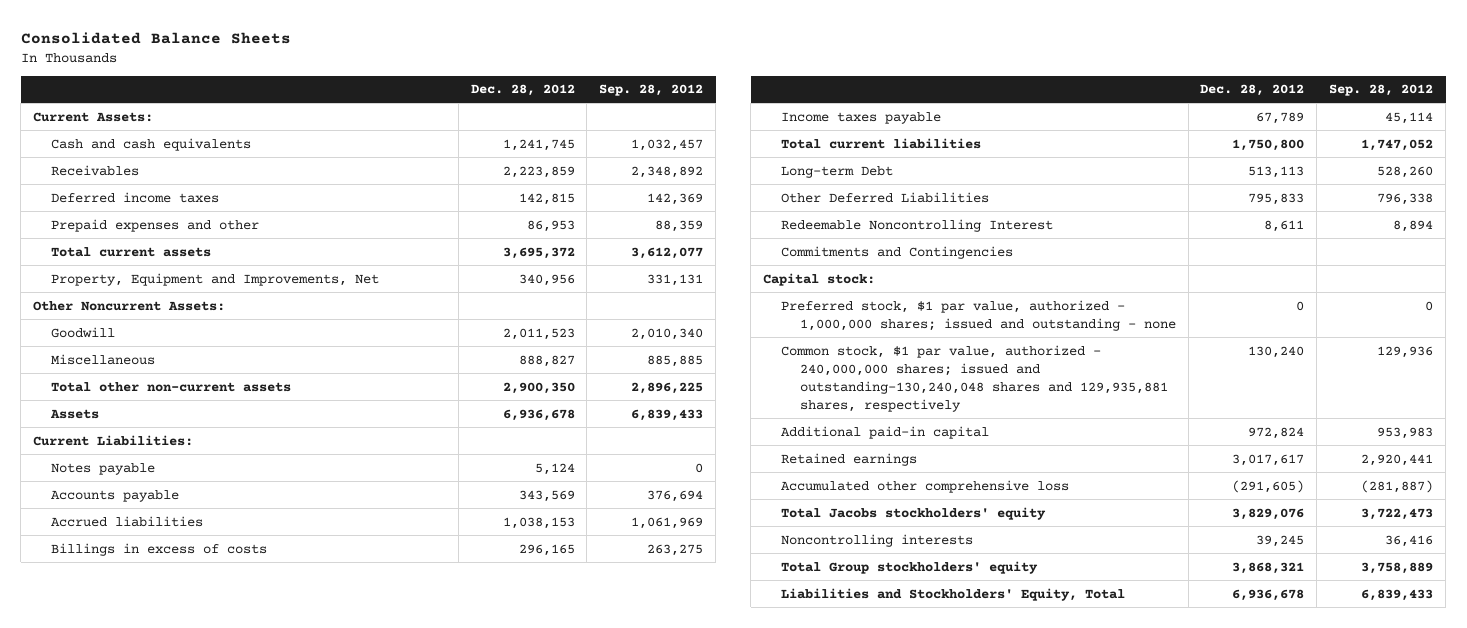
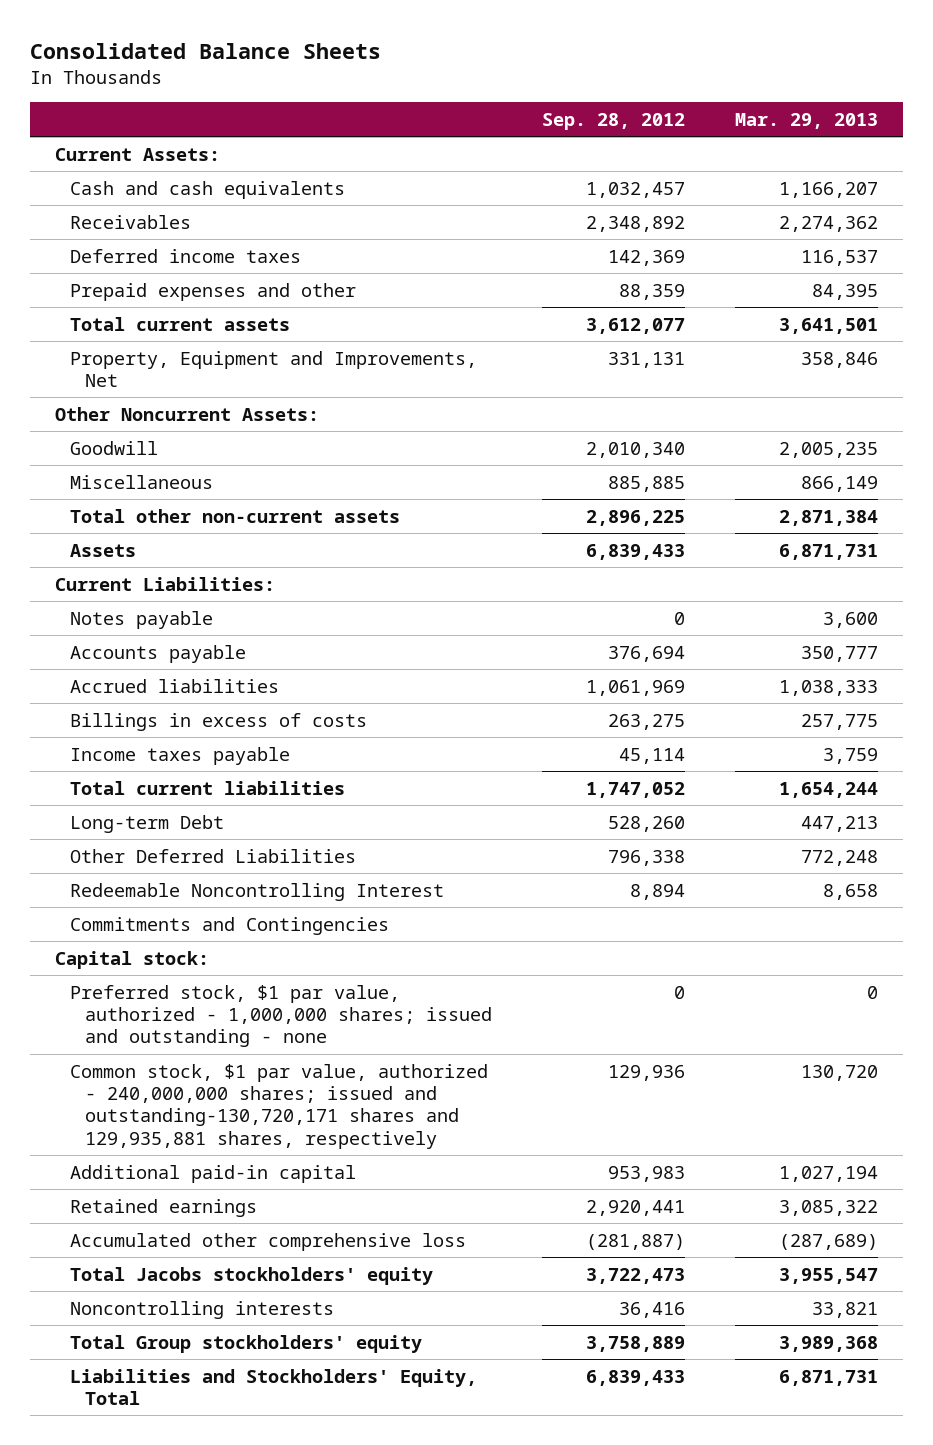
- | Dec. 28, 2012 | Sep. 28, 2012
+ | Sep. 28, 2012 | Mar. 29, 2013
- Common stock, $1 par value, authorized - 240,000,000 shares; issued and outstanding-130,240,048 shares and 129,935,881 shares, respectively | 130,240 | 129,936
+ Common stock, $1 par value, authorized - 240,000,000 shares; issued and outstanding-130,720,171 shares and 129,935,881 shares, respectively | 129,936 | 130,720

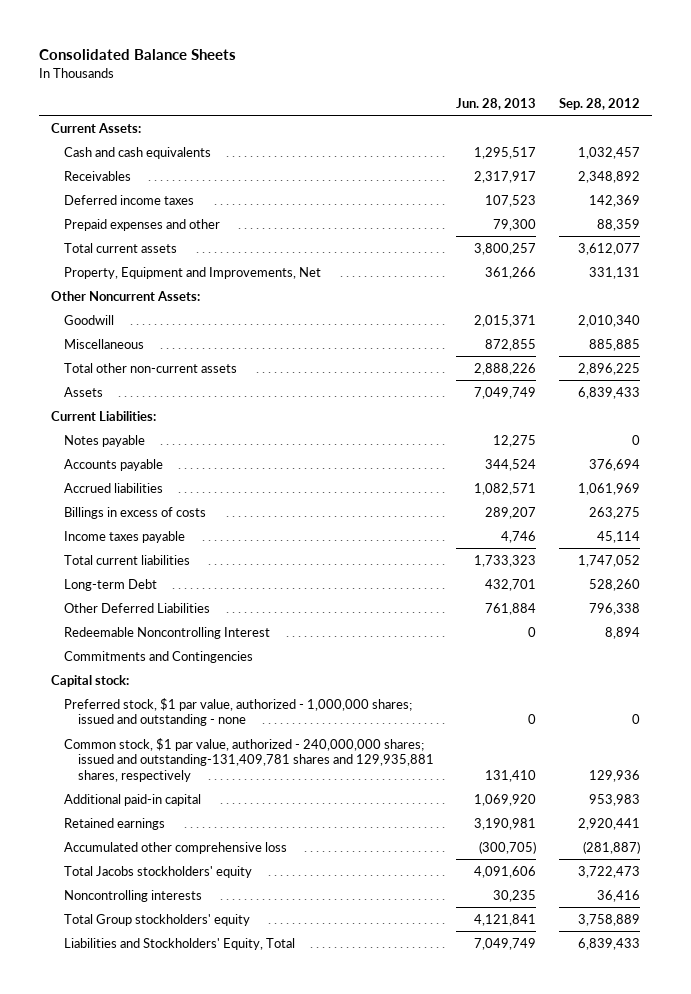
- | Sep. 28, 2012 | Mar. 29, 2013
+ | Jun. 28, 2013 | Sep. 28, 2012
- Common stock, $1 par value, authorized - 240,000,000 shares; issued and outstanding-130,720,171 shares and 129,935,881 shares, respectively | 129,936 | 130,720
+ Common stock, $1 par value, authorized - 240,000,000 shares; issued and outstanding-131,409,781 shares and 129,935,881 shares, respectively | 131,410 | 129,936

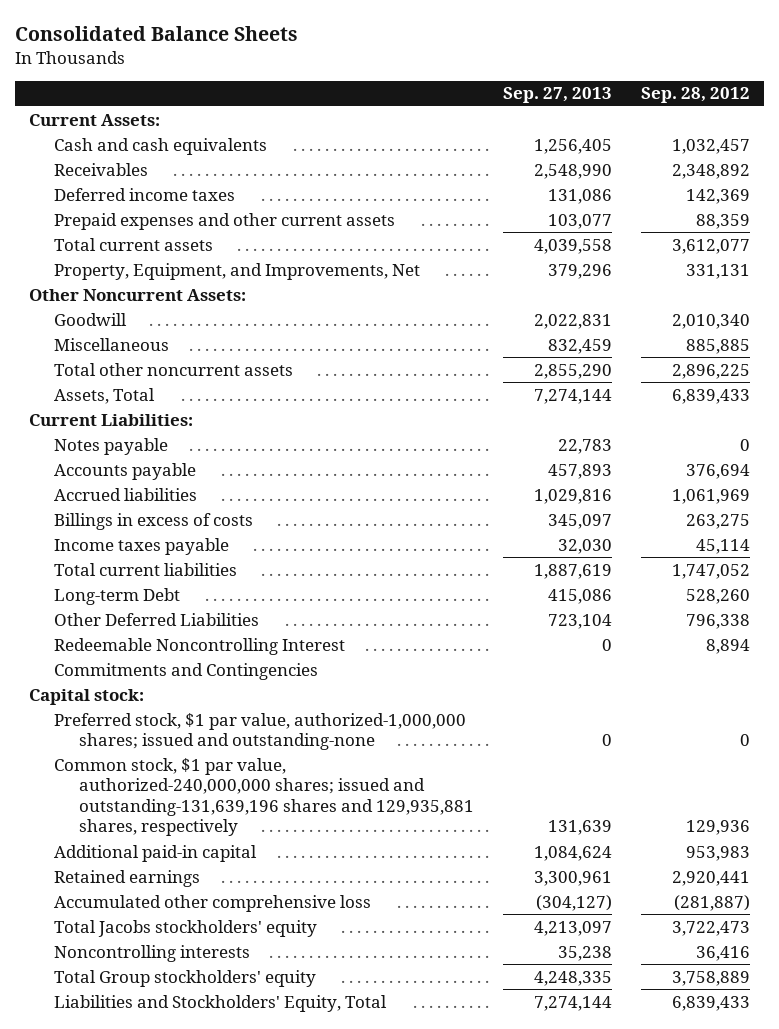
- | Jun. 28, 2013 | Sep. 28, 2012
+ | Sep. 27, 2013 | Sep. 28, 2012
- Prepaid expenses and other | 79,300 | 88,359
+ Prepaid expenses and other current assets | 103,077 | 88,359
- Property, Equipment and Improvements, Net | 361,266 | 331,131
+ Property, Equipment, and Improvements, Net | 379,296 | 331,131
- Total other non-current assets | 2,888,226 | 2,896,225
- Assets | 7,049,749 | 6,839,433
+ Total other noncurrent assets | 2,855,290 | 2,896,225
+ Assets, Total | 7,274,144 | 6,839,433
- Preferred stock, $1 par value, authorized - 1,000,000 shares; issued and outstanding - none | 0 | 0
- Common stock, $1 par value, authorized - 240,000,000 shares; issued and outstanding-131,409,781 shares and 129,935,881 shares, respectively | 131,410 | 129,936
+ Preferred stock, $1 par value, authorized-1,000,000 shares; issued and outstanding-none | 0 | 0
+ Common stock, $1 par value, authorized-240,000,000 shares; issued and outstanding-131,639,196 shares and 129,935,881 shares, respectively | 131,639 | 129,936

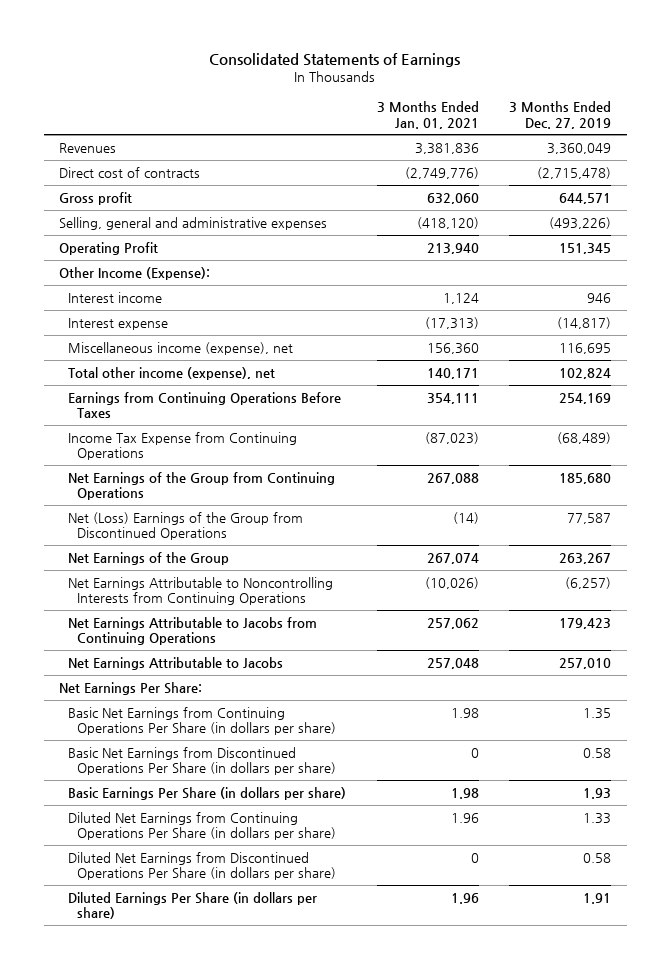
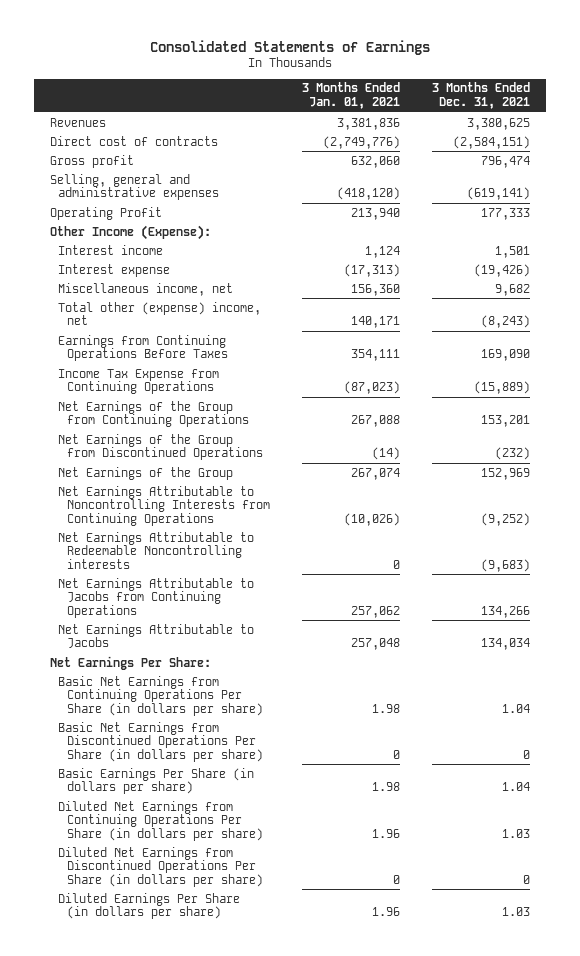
- | 3 Months Ended Jan. 01, 2021 | 3 Months Ended Dec. 27, 2019
+ | 3 Months Ended Jan. 01, 2021 | 3 Months Ended Dec. 31, 2021
- Miscellaneous income (expense), net | 156,360 | 116,695
- Total other income (expense), net | 140,171 | 102,824
+ Miscellaneous income, net | 156,360 | 9,682
+ Total other (expense) income, net | 140,171 | (8,243)
- Net (Loss) Earnings of the Group from Discontinued Operations | (14) | 77,587
+ Net Earnings of the Group from Discontinued Operations | (14) | (232)
+ Net Earnings Attributable to Redeemable Noncontrolling interests | 0 | (9,683)

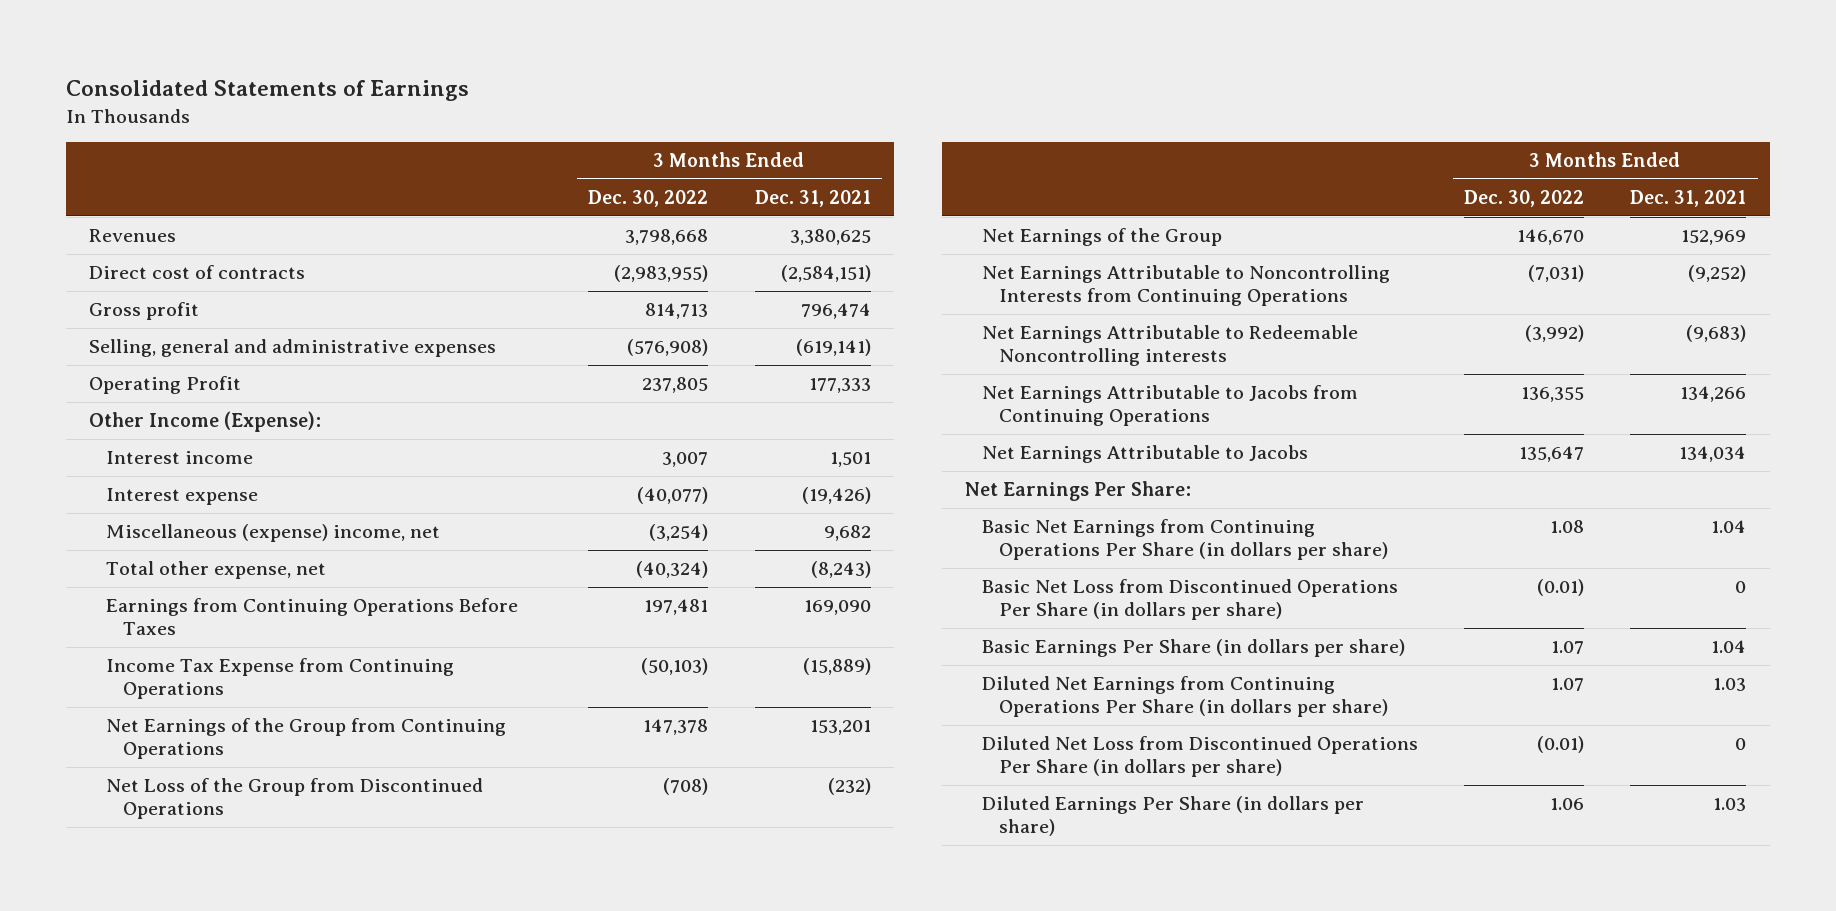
- | 3 Months Ended Jan. 01, 2021 | 3 Months Ended Dec. 31, 2021
+ | 3 Months Ended Dec. 30, 2022 | 3 Months Ended Dec. 31, 2021
- Miscellaneous income, net | 156,360 | 9,682
- Total other (expense) income, net | 140,171 | (8,243)
+ Miscellaneous (expense) income, net | (3,254) | 9,682
+ Total other expense, net | (40,324) | (8,243)
- Net Earnings of the Group from Discontinued Operations | (14) | (232)
+ Net Loss of the Group from Discontinued Operations | (708) | (232)
- Basic Net Earnings from Discontinued Operations Per Share (in dollars per share) | 0 | 0
+ Basic Net Loss from Discontinued Operations Per Share (in dollars per share) | (0.01) | 0
- Diluted Net Earnings from Discontinued Operations Per Share (in dollars per share) | 0 | 0
+ Diluted Net Loss from Discontinued Operations Per Share (in dollars per share) | (0.01) | 0

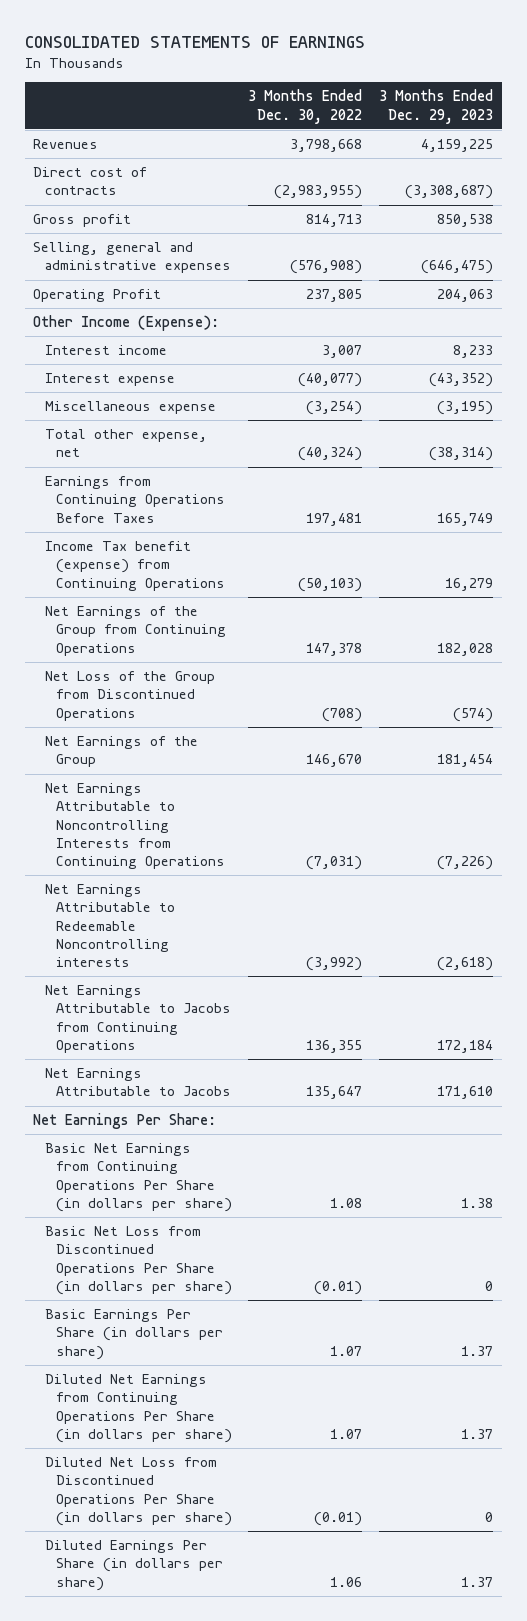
- Consolidated Statements of Earnings
+ CONSOLIDATED STATEMENTS OF EARNINGS
- | 3 Months Ended Dec. 30, 2022 | 3 Months Ended Dec. 31, 2021
+ | 3 Months Ended Dec. 30, 2022 | 3 Months Ended Dec. 29, 2023
- Miscellaneous (expense) income, net | (3,254) | 9,682
+ Miscellaneous expense | (3,254) | (3,195)
- Income Tax Expense from Continuing Operations | (50,103) | (15,889)
+ Income Tax benefit (expense) from Continuing Operations | (50,103) | 16,279

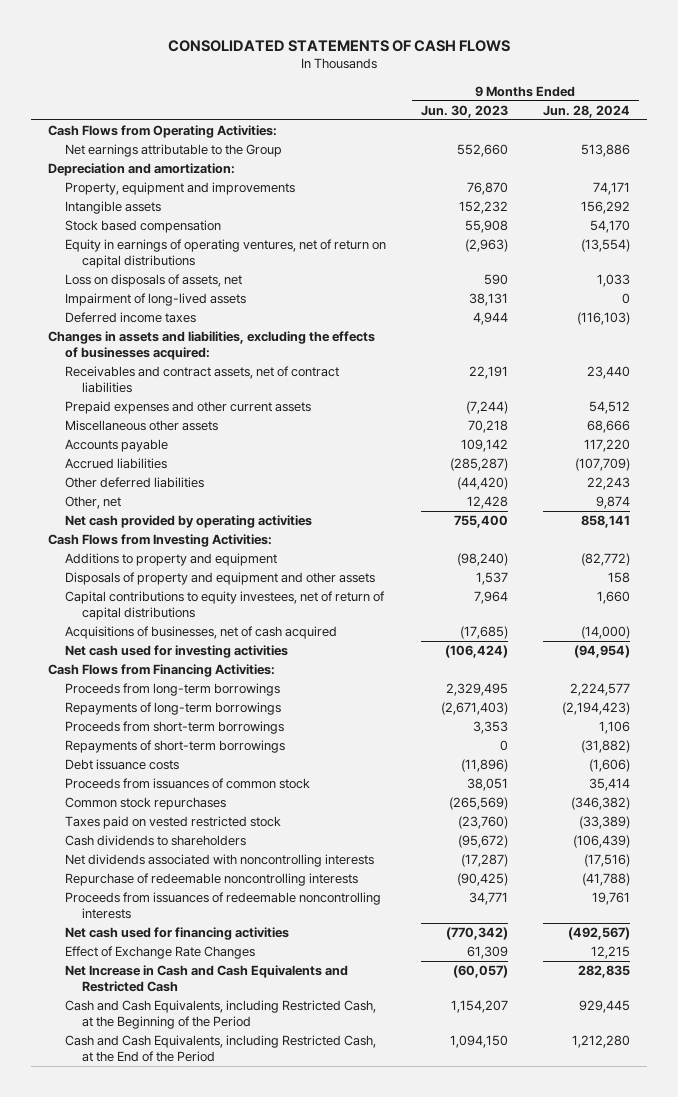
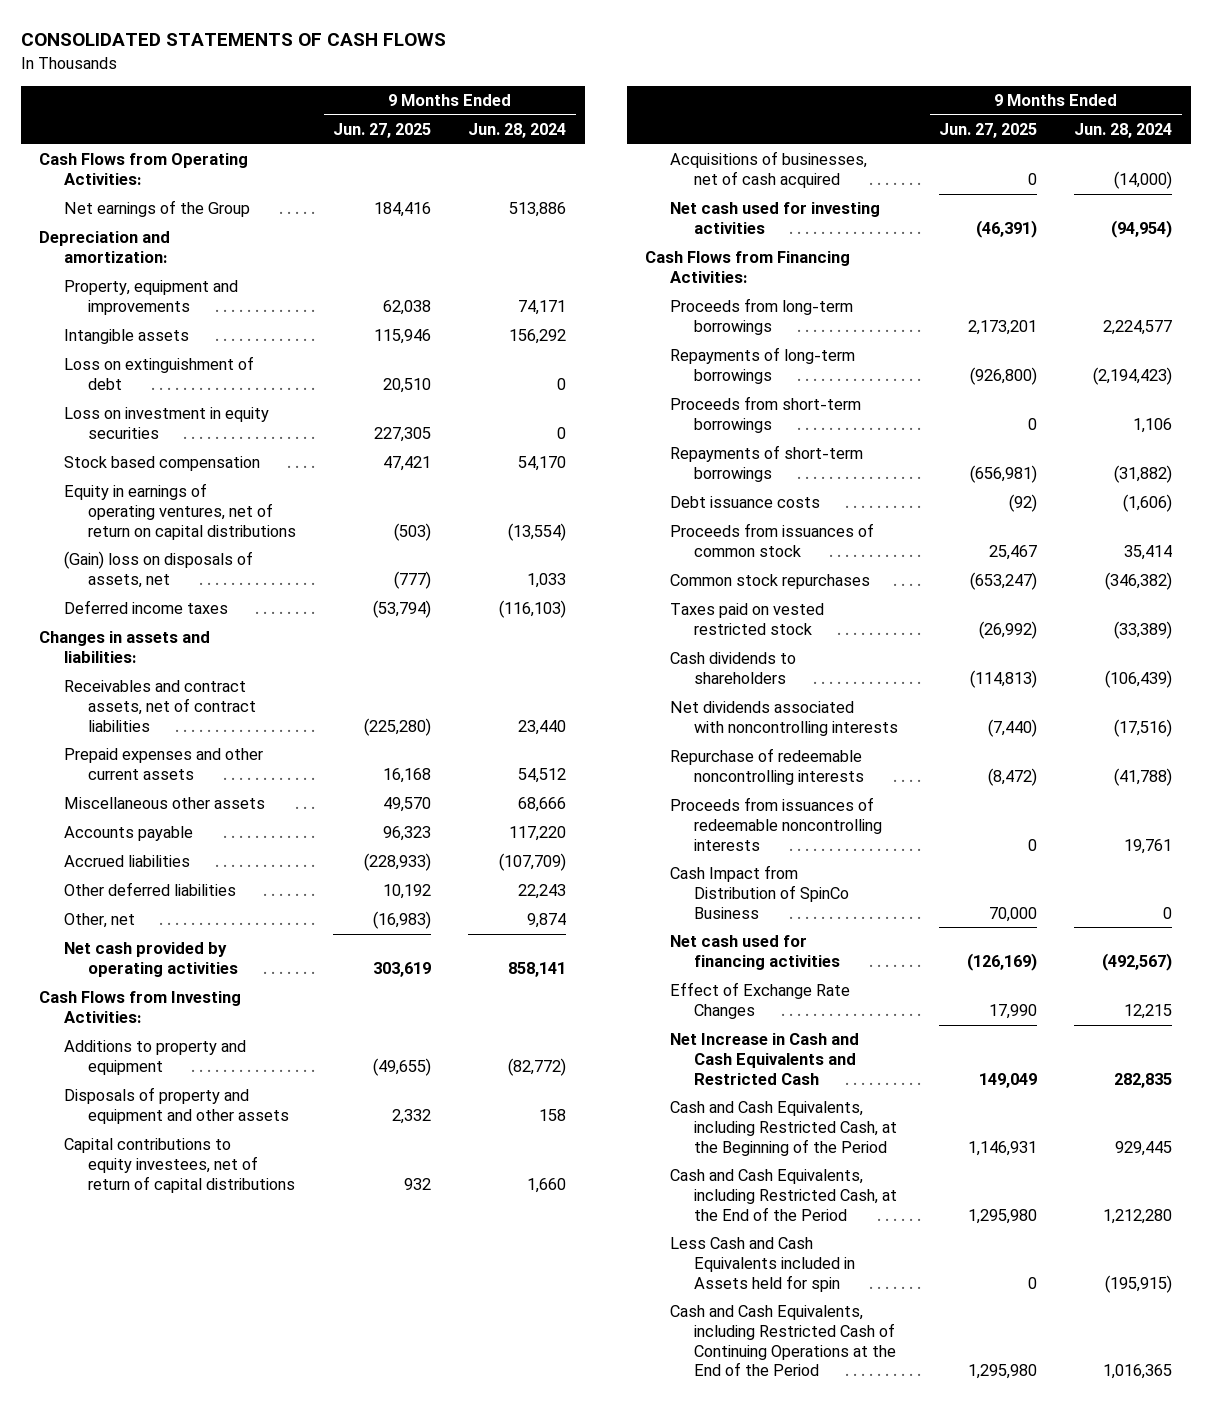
- | 9 Months Ended Jun. 30, 2023 | 9 Months Ended Jun. 28, 2024
+ | 9 Months Ended Jun. 27, 2025 | 9 Months Ended Jun. 28, 2024
- Net earnings attributable to the Group | 552,660 | 513,886
+ Net earnings of the Group | 184,416 | 513,886
+ Loss on extinguishment of debt | 20,510 | 0
+ Loss on investment in equity securities | 227,305 | 0
- Loss on disposals of assets, net | 590 | 1,033
- Impairment of long-lived assets | 38,131 | 0
+ (Gain) loss on disposals of assets, net | (777) | 1,033
- Changes in assets and liabilities, excluding the effects of businesses acquired:
+ Changes in assets and liabilities:
+ Cash Impact from Distribution of SpinCo Business | 70,000 | 0
+ Less Cash and Cash Equivalents included in Assets held for spin | 0 | (195,915)
+ Cash and Cash Equivalents, including Restricted Cash of Continuing Operations at the End of the Period | 1,295,980 | 1,016,365

